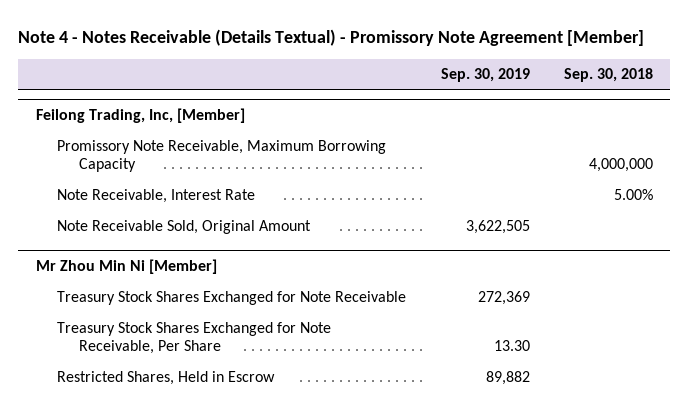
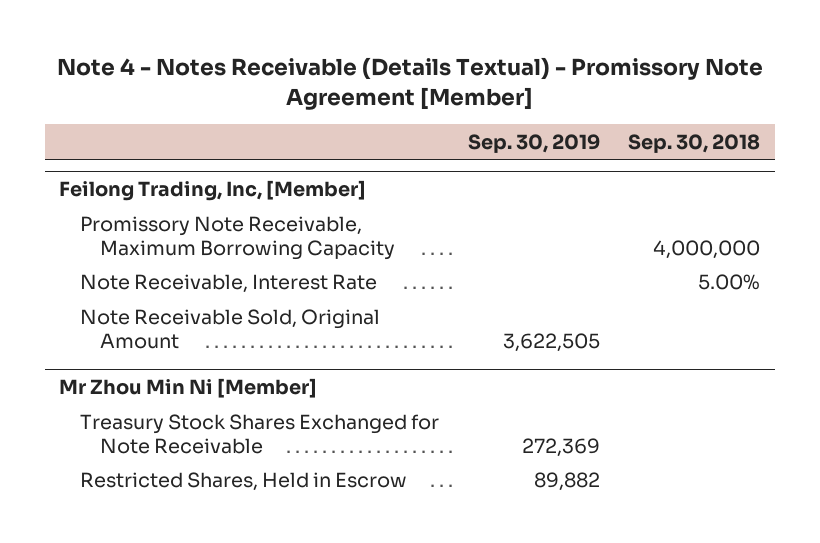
@ Mr Zhou Min Ni [Member]
- Treasury Stock Shares Exchanged for Note Receivable, Per Share | 13.30 |

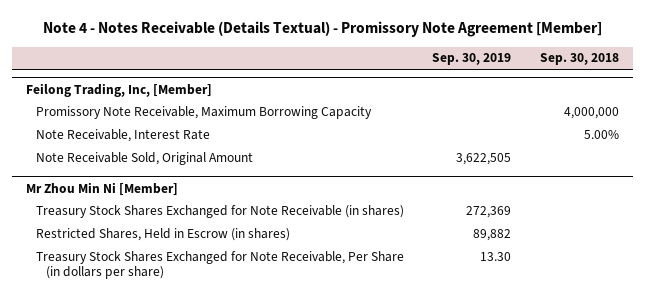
@ Mr Zhou Min Ni [Member]
- Treasury Stock Shares Exchanged for Note Receivable | 272,369 |
- Restricted Shares, Held in Escrow | 89,882 |
+ Treasury Stock Shares Exchanged for Note Receivable (in shares) | 272,369 |
+ Restricted Shares, Held in Escrow (in shares) | 89,882 |
+ Treasury Stock Shares Exchanged for Note Receivable, Per Share (in dollars per share) | 13.30 |

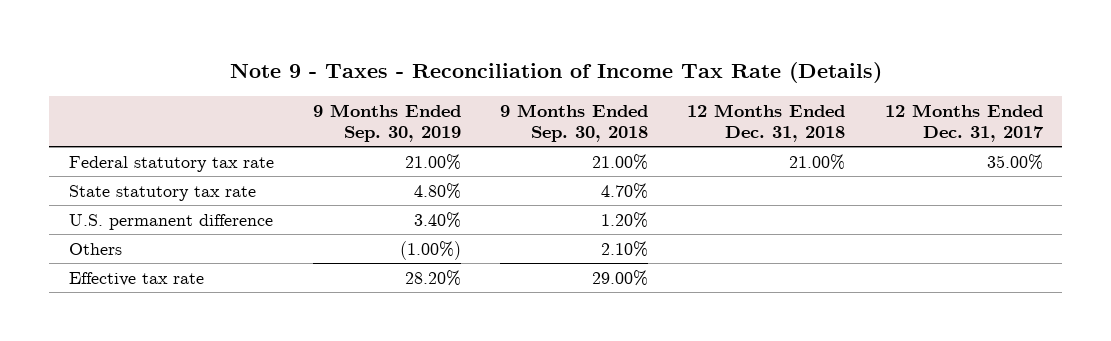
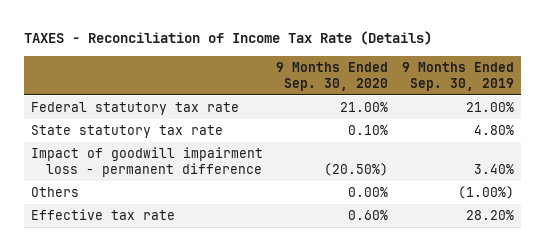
- Note 9 - Taxes - Reconciliation of Income Tax Rate (Details)
+ TAXES - Reconciliation of Income Tax Rate (Details)
- | 9 Months Ended Sep. 30, 2019 | 9 Months Ended Sep. 30, 2018 | 12 Months Ended Dec. 31, 2018 | 12 Months Ended Dec. 31, 2017
+ | 9 Months Ended Sep. 30, 2020 | 9 Months Ended Sep. 30, 2019
- U.S. permanent difference | 3.40% | 1.20% | |
+ Impact of goodwill impairment loss - permanent difference | (20.50%) | 3.40%

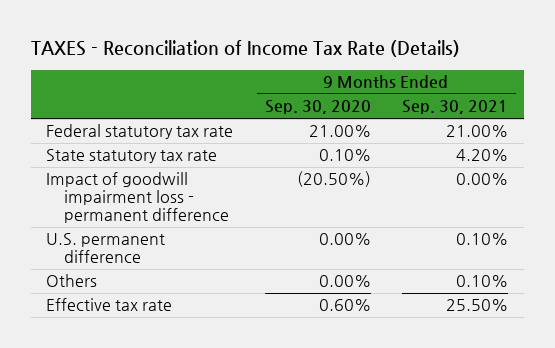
- | 9 Months Ended Sep. 30, 2020 | 9 Months Ended Sep. 30, 2019
+ | 9 Months Ended Sep. 30, 2020 | 9 Months Ended Sep. 30, 2021
+ U.S. permanent difference | 0.00% | 0.10%

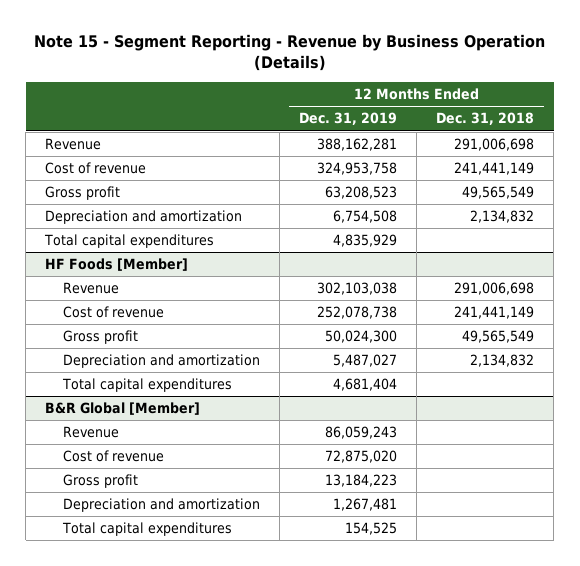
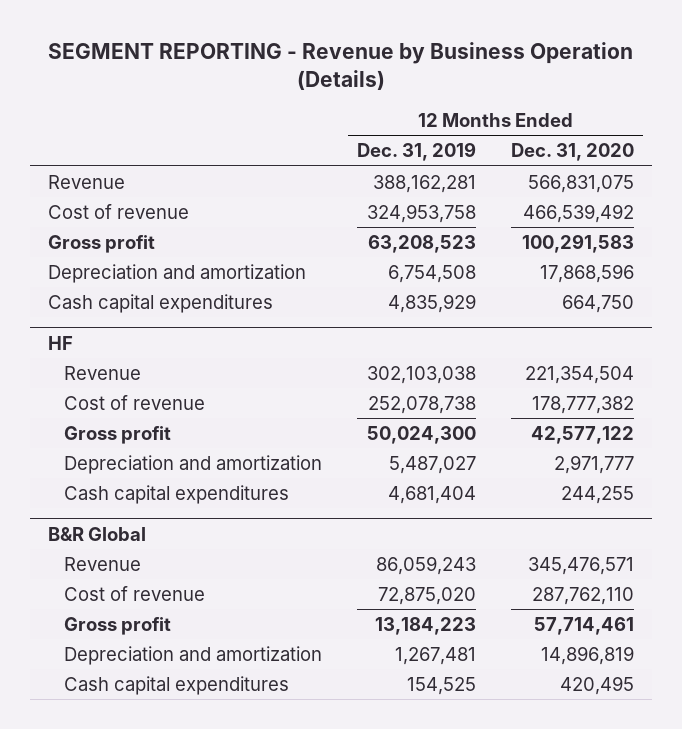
- Note 15 - Segment Reporting - Revenue by Business Operation (Details)
+ SEGMENT REPORTING - Revenue by Business Operation (Details)
- | 12 Months Ended Dec. 31, 2019 | 12 Months Ended Dec. 31, 2018
+ | 12 Months Ended Dec. 31, 2019 | 12 Months Ended Dec. 31, 2020
- Total capital expenditures | 4,835,929 |
- HF Foods [Member]
+ Cash capital expenditures | 4,835,929 | 664,750
+ HF
- Total capital expenditures | 4,681,404 |
- B&R Global [Member]
+ Cash capital expenditures | 4,681,404 | 244,255
+ B&R Global
- Total capital expenditures | 154,525 |
+ Cash capital expenditures | 154,525 | 420,495

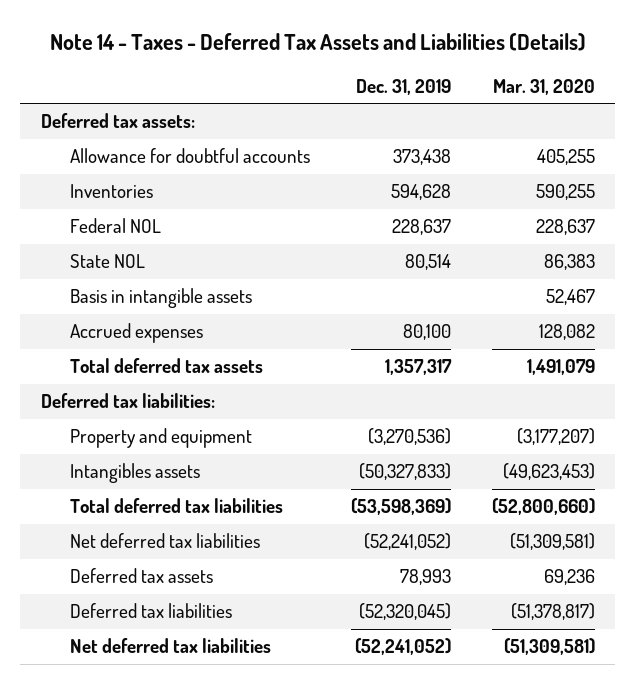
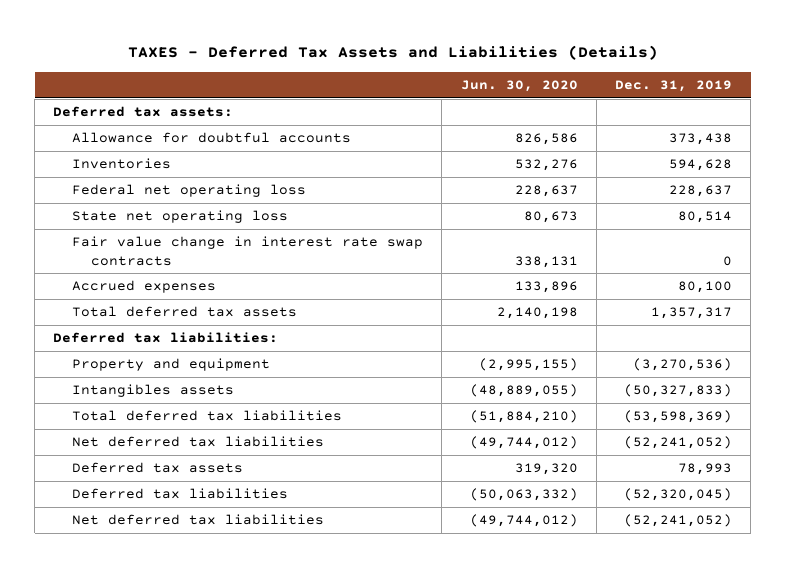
- Note 14 - Taxes - Deferred Tax Assets and Liabilities (Details)
+ TAXES - Deferred Tax Assets and Liabilities (Details)
- | Dec. 31, 2019 | Mar. 31, 2020
+ | Jun. 30, 2020 | Dec. 31, 2019
- Federal NOL | 228,637 | 228,637
- State NOL | 80,514 | 86,383
- Basis in intangible assets | | 52,467
+ Federal net operating loss | 228,637 | 228,637
+ State net operating loss | 80,673 | 80,514
+ Fair value change in interest rate swap contracts | 338,131 | 0

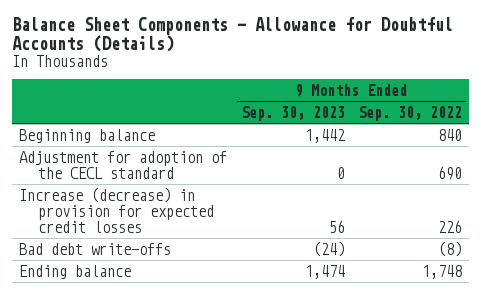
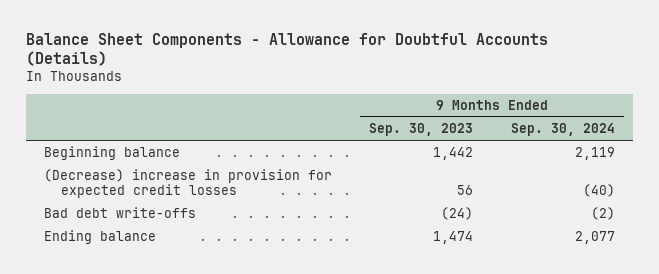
- | 9 Months Ended Sep. 30, 2023 | 9 Months Ended Sep. 30, 2022
+ | 9 Months Ended Sep. 30, 2023 | 9 Months Ended Sep. 30, 2024
- Adjustment for adoption of the CECL standard | 0 | 690
- Increase (decrease) in provision for expected credit losses | 56 | 226
+ (Decrease) increase in provision for expected credit losses | 56 | (40)

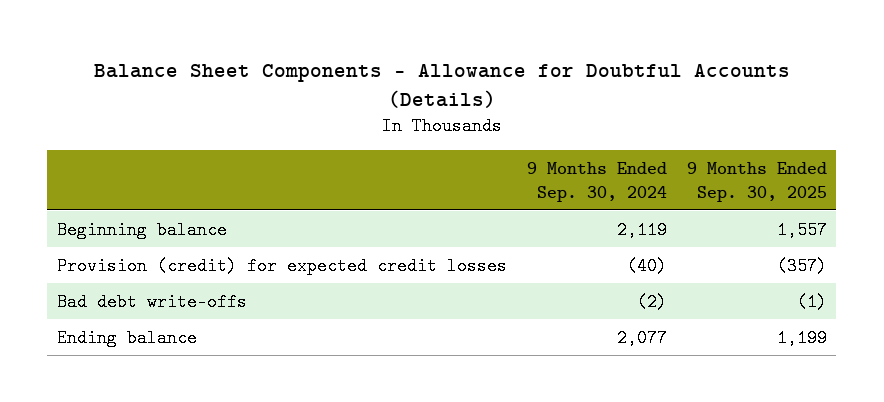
- | 9 Months Ended Sep. 30, 2023 | 9 Months Ended Sep. 30, 2024
+ | 9 Months Ended Sep. 30, 2024 | 9 Months Ended Sep. 30, 2025
- (Decrease) increase in provision for expected credit losses | 56 | (40)
+ Provision (credit) for expected credit losses | (40) | (357)

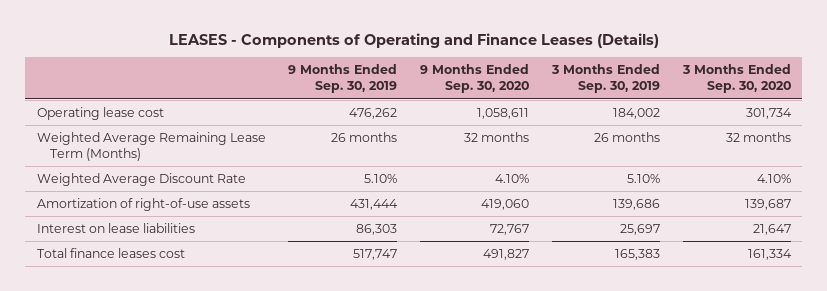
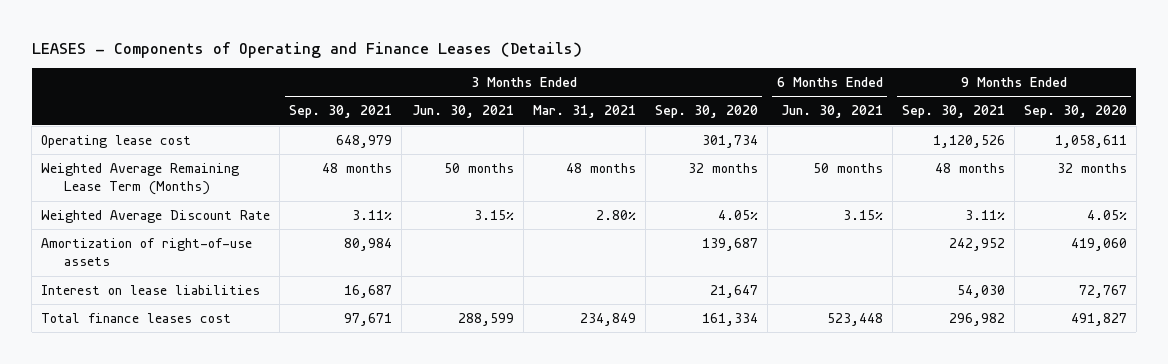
- | 9 Months Ended Sep. 30, 2019 | 9 Months Ended Sep. 30, 2020 | 3 Months Ended Sep. 30, 2019 | 3 Months Ended Sep. 30, 2020
+ | 3 Months Ended Sep. 30, 2021 | 3 Months Ended Jun. 30, 2021 | 3 Months Ended Mar. 31, 2021 | 3 Months Ended Sep. 30, 2020 | 6 Months Ended Jun. 30, 2021 | 9 Months Ended Sep. 30, 2021 | 9 Months Ended Sep. 30, 2020
- Weighted Average Discount Rate | 5.10% | 4.10% | 5.10% | 4.10%
+ Weighted Average Discount Rate | 3.11% | 3.15% | 2.80% | 4.05% | 3.15% | 3.11% | 4.05%

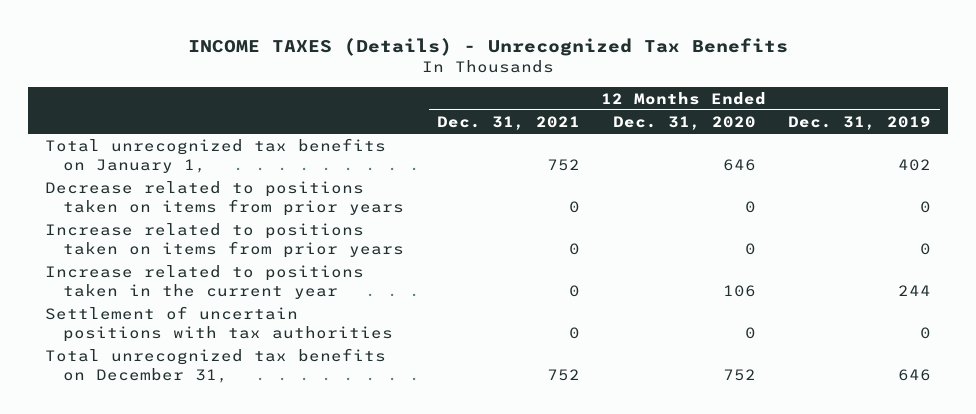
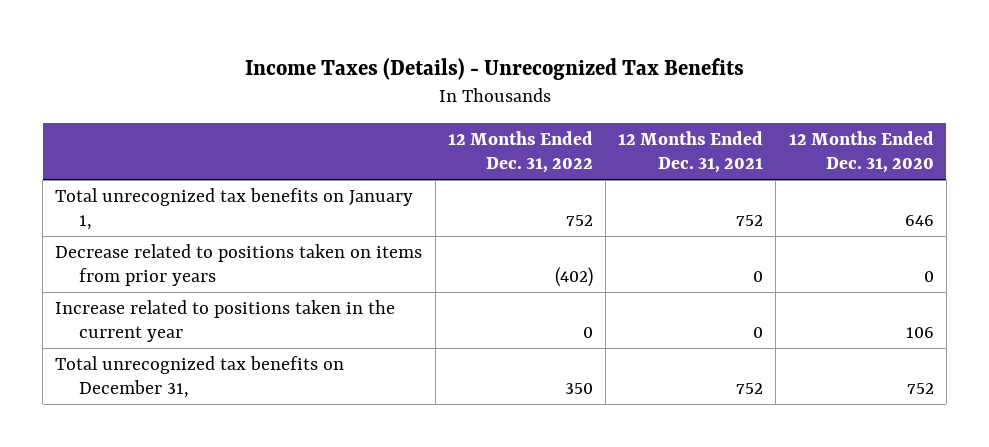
- INCOME TAXES (Details) - Unrecognized Tax Benefits
+ Income Taxes (Details) - Unrecognized Tax Benefits
- | 12 Months Ended Dec. 31, 2021 | 12 Months Ended Dec. 31, 2020 | 12 Months Ended Dec. 31, 2019
+ | 12 Months Ended Dec. 31, 2022 | 12 Months Ended Dec. 31, 2021 | 12 Months Ended Dec. 31, 2020
- Increase related to positions taken on items from prior years | 0 | 0 | 0
- Settlement of uncertain positions with tax authorities | 0 | 0 | 0

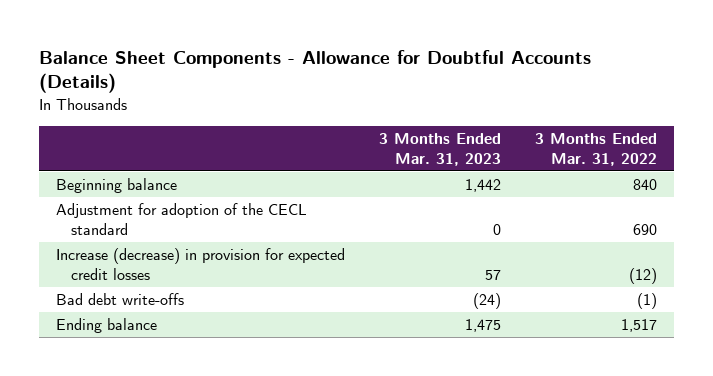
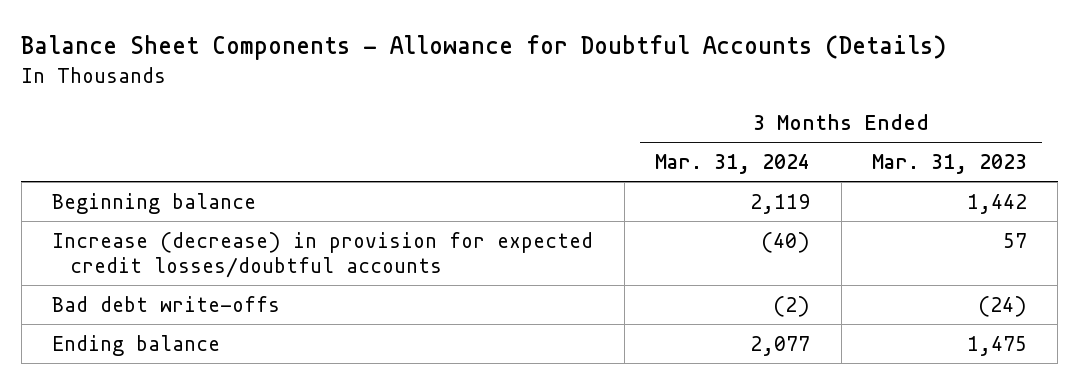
- | 3 Months Ended Mar. 31, 2023 | 3 Months Ended Mar. 31, 2022
+ | 3 Months Ended Mar. 31, 2024 | 3 Months Ended Mar. 31, 2023
- Adjustment for adoption of the CECL standard | 0 | 690
- Increase (decrease) in provision for expected credit losses | 57 | (12)
+ Increase (decrease) in provision for expected credit losses/doubtful accounts | (40) | 57

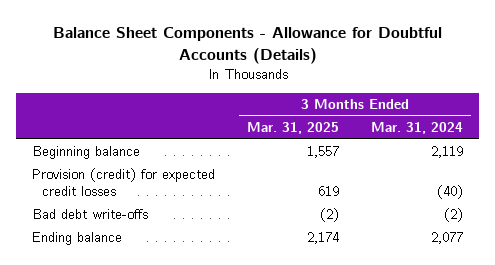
- | 3 Months Ended Mar. 31, 2024 | 3 Months Ended Mar. 31, 2023
+ | 3 Months Ended Mar. 31, 2025 | 3 Months Ended Mar. 31, 2024
- Increase (decrease) in provision for expected credit losses/doubtful accounts | (40) | 57
+ Provision (credit) for expected credit losses | 619 | (40)

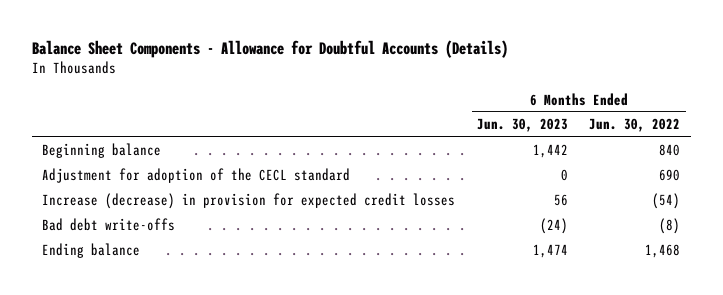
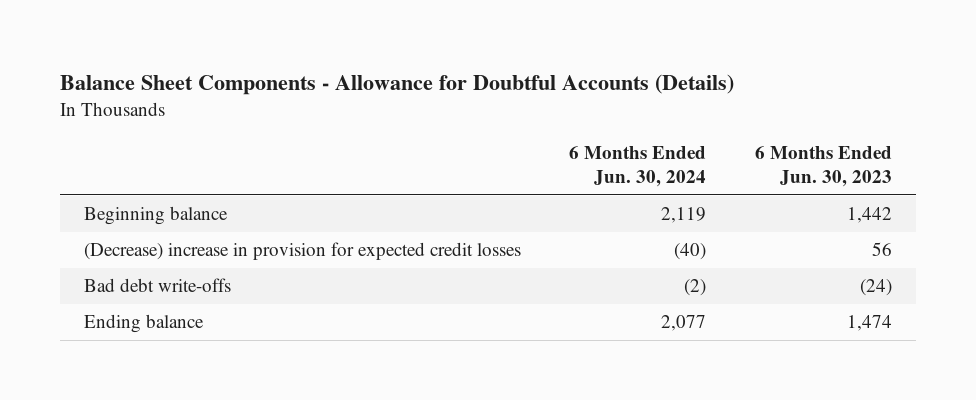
- | 6 Months Ended Jun. 30, 2023 | 6 Months Ended Jun. 30, 2022
+ | 6 Months Ended Jun. 30, 2024 | 6 Months Ended Jun. 30, 2023
- Adjustment for adoption of the CECL standard | 0 | 690
- Increase (decrease) in provision for expected credit losses | 56 | (54)
+ (Decrease) increase in provision for expected credit losses | (40) | 56

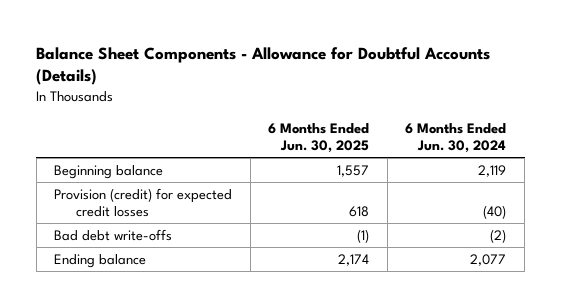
- | 6 Months Ended Jun. 30, 2024 | 6 Months Ended Jun. 30, 2023
+ | 6 Months Ended Jun. 30, 2025 | 6 Months Ended Jun. 30, 2024
- (Decrease) increase in provision for expected credit losses | (40) | 56
+ Provision (credit) for expected credit losses | 618 | (40)

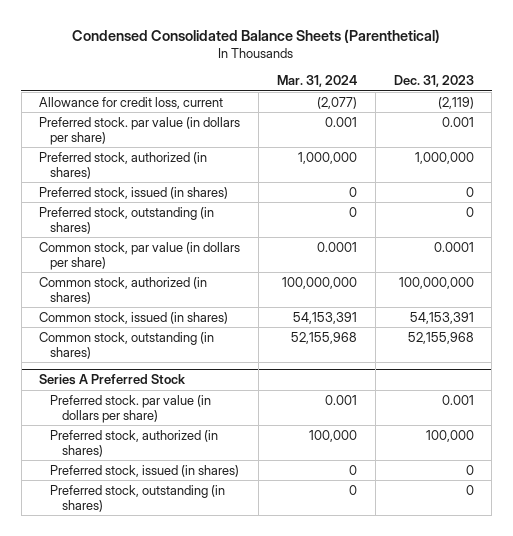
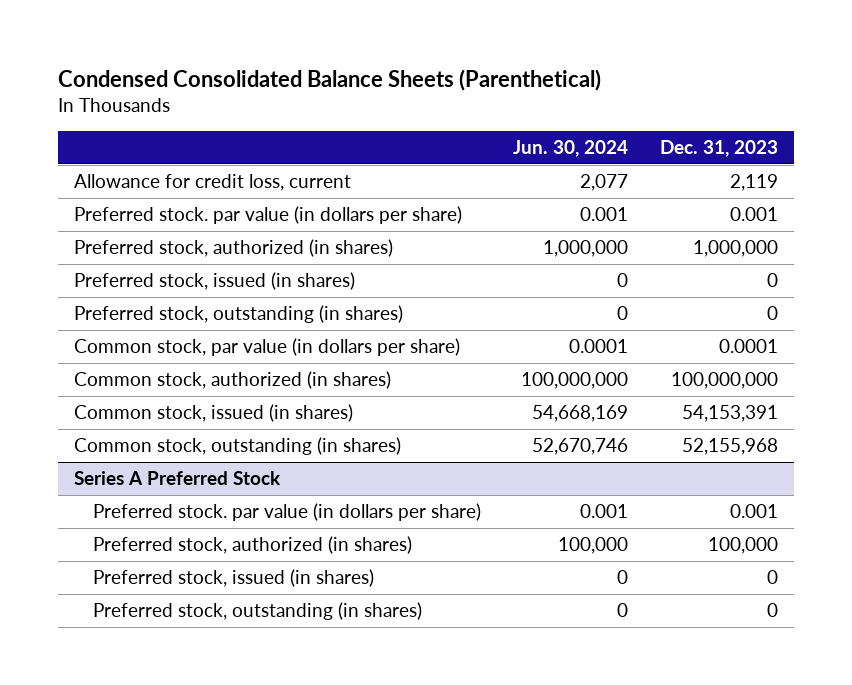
- | Mar. 31, 2024 | Dec. 31, 2023
+ | Jun. 30, 2024 | Dec. 31, 2023
- Allowance for credit loss, current | (2,077) | (2,119)
+ Allowance for credit loss, current | 2,077 | 2,119

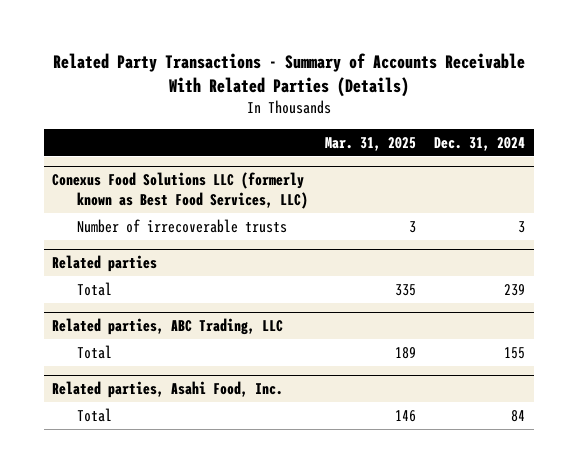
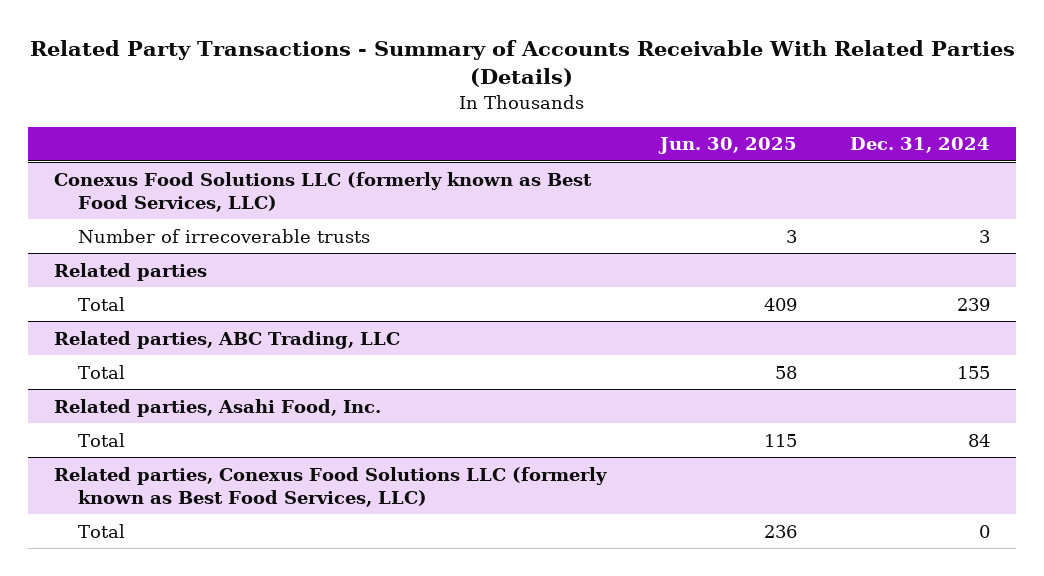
- | Mar. 31, 2025 | Dec. 31, 2024
+ | Jun. 30, 2025 | Dec. 31, 2024
+ Related parties, Conexus Food Solutions LLC (formerly known as Best Food Services, LLC)
+ Total | 236 | 0

